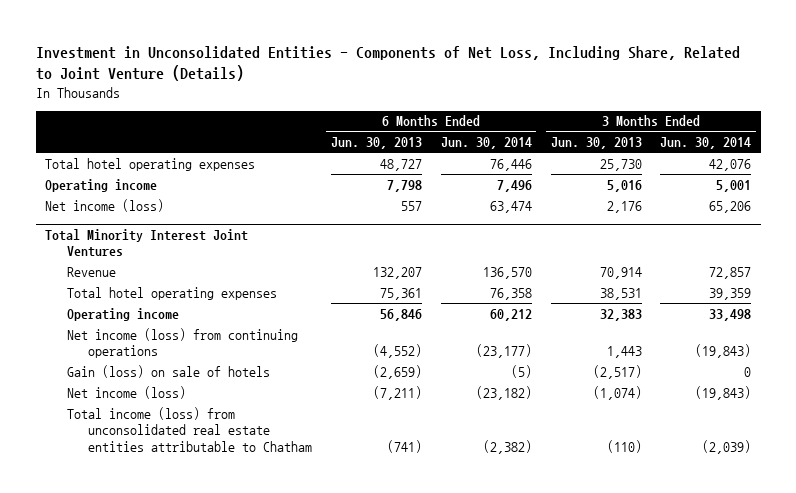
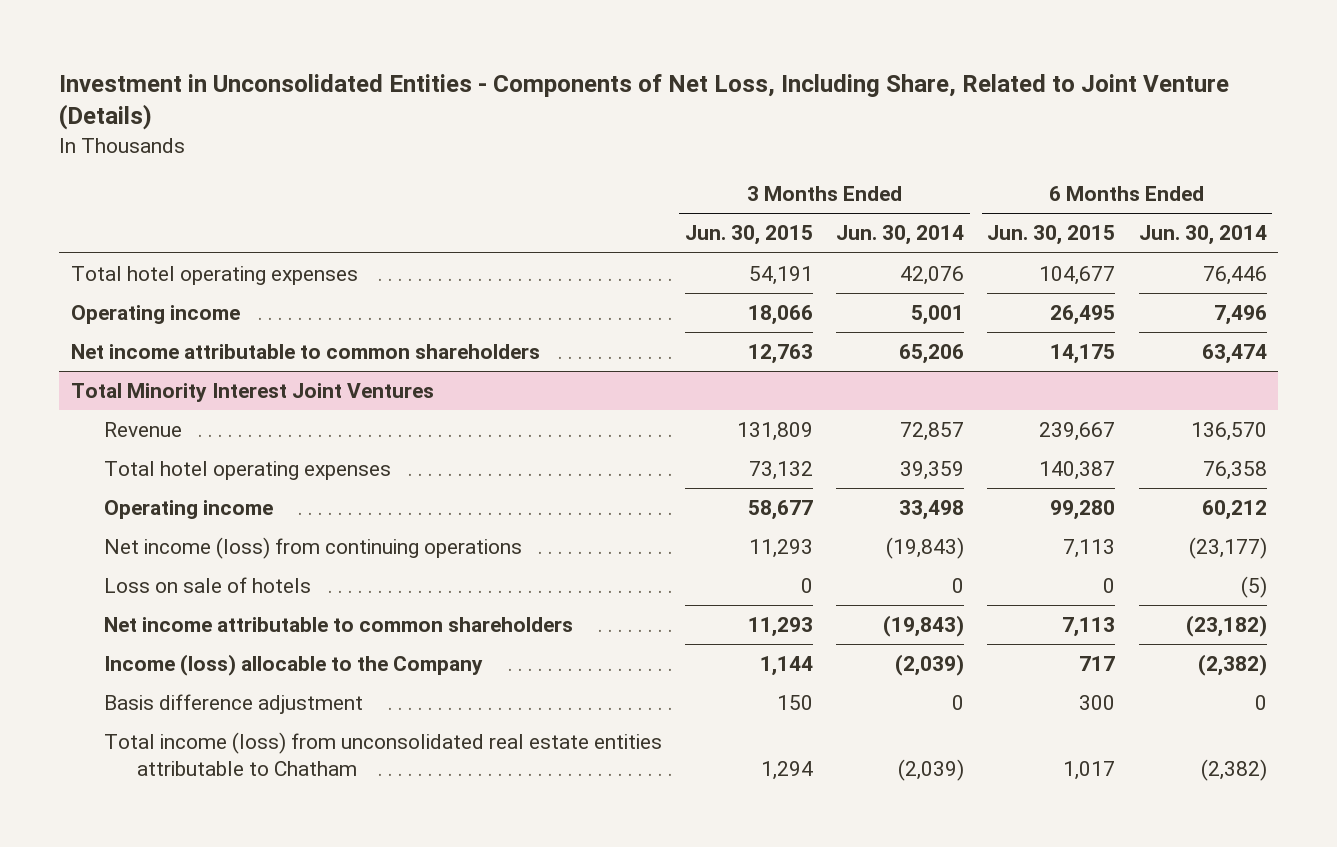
- | 6 Months Ended Jun. 30, 2013 | 6 Months Ended Jun. 30, 2014 | 3 Months Ended Jun. 30, 2013 | 3 Months Ended Jun. 30, 2014
+ | 3 Months Ended Jun. 30, 2015 | 3 Months Ended Jun. 30, 2014 | 6 Months Ended Jun. 30, 2015 | 6 Months Ended Jun. 30, 2014
- Net income (loss) | 557 | 63,474 | 2,176 | 65,206
+ Net income attributable to common shareholders | 12,763 | 65,206 | 14,175 | 63,474
@ Total Minority Interest Joint Ventures
- Gain (loss) on sale of hotels | (2,659) | (5) | (2,517) | 0
- Net income (loss) | (7,211) | (23,182) | (1,074) | (19,843)
+ Loss on sale of hotels | 0 | 0 | 0 | (5)
+ Net income attributable to common shareholders | 11,293 | (19,843) | 7,113 | (23,182)
+ Income (loss) allocable to the Company | 1,144 | (2,039) | 717 | (2,382)
+ Basis difference adjustment | 150 | 0 | 300 | 0

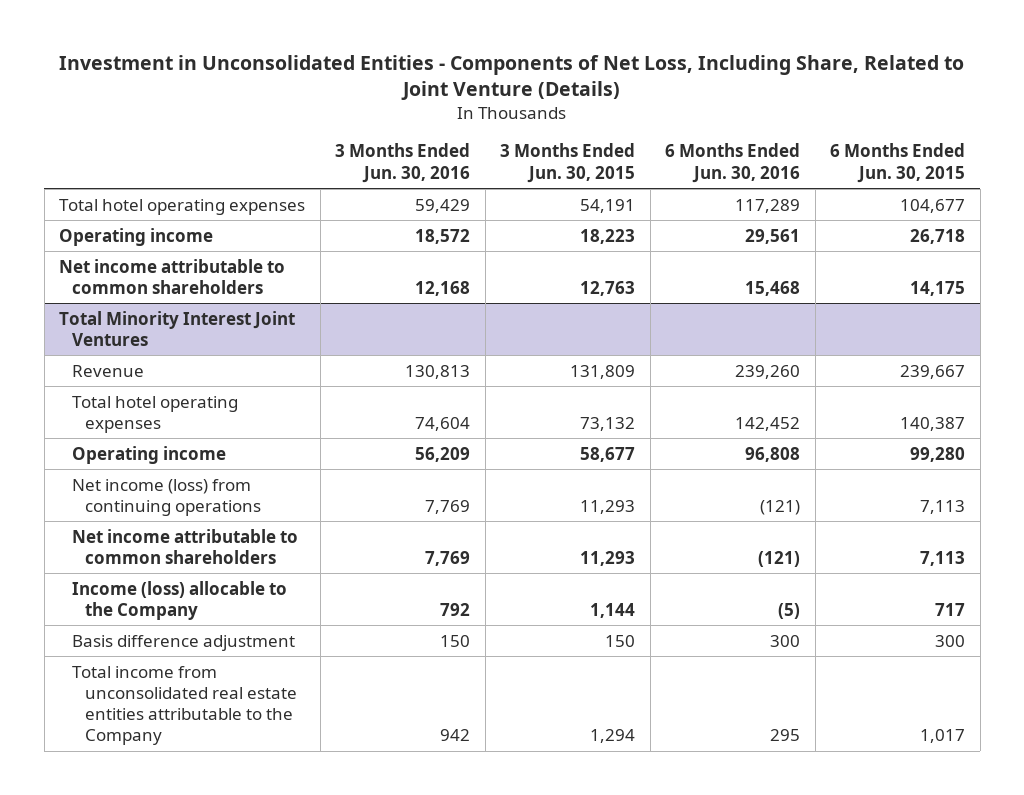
- | 3 Months Ended Jun. 30, 2015 | 3 Months Ended Jun. 30, 2014 | 6 Months Ended Jun. 30, 2015 | 6 Months Ended Jun. 30, 2014
+ | 3 Months Ended Jun. 30, 2016 | 3 Months Ended Jun. 30, 2015 | 6 Months Ended Jun. 30, 2016 | 6 Months Ended Jun. 30, 2015
- Operating income | 18,066 | 5,001 | 26,495 | 7,496
+ Operating income | 18,572 | 18,223 | 29,561 | 26,718
@ Total Minority Interest Joint Ventures
- Loss on sale of hotels | 0 | 0 | 0 | (5)
- Total income (loss) from unconsolidated real estate entities attributable to Chatham | 1,294 | (2,039) | 1,017 | (2,382)
+ Total income from unconsolidated real estate entities attributable to the Company | 942 | 1,294 | 295 | 1,017

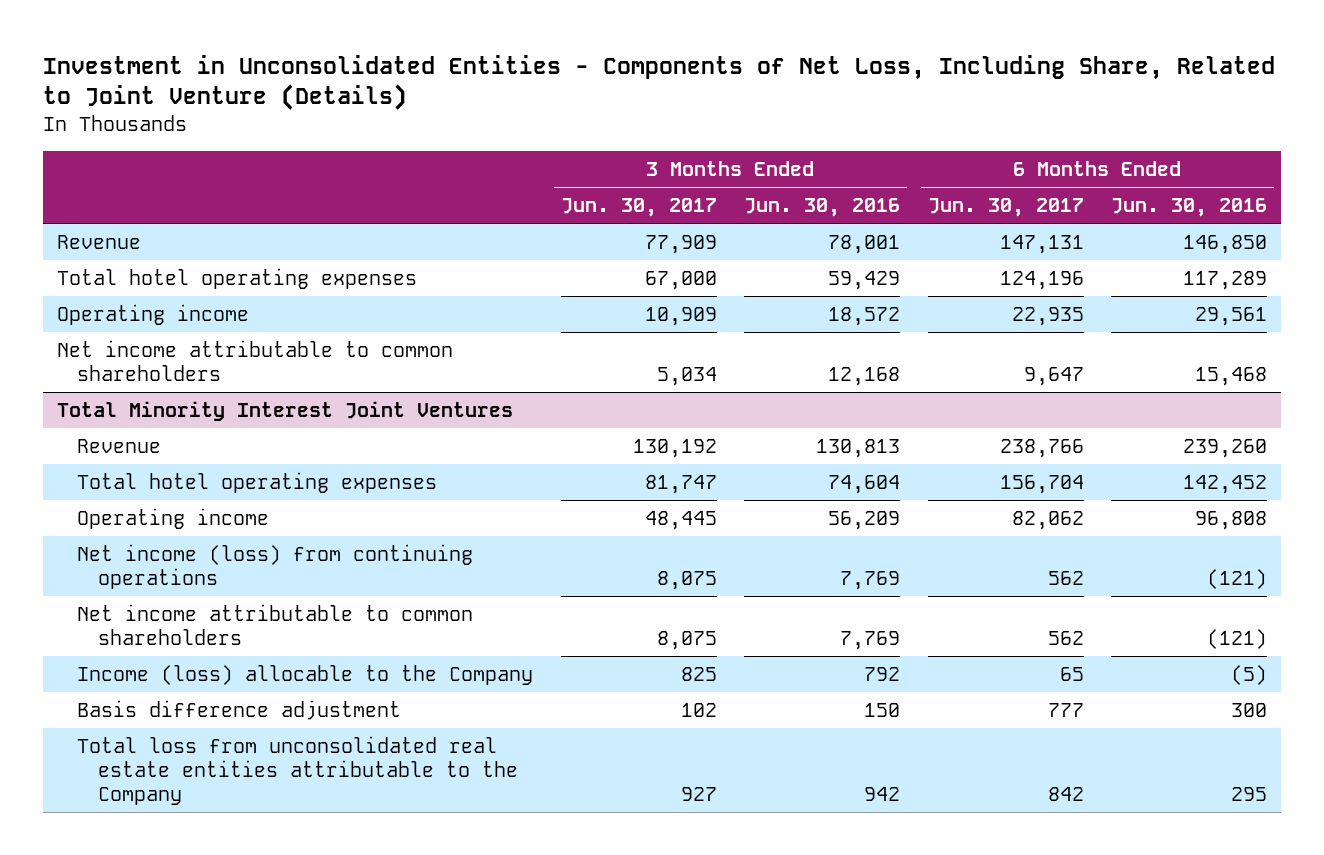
- | 3 Months Ended Jun. 30, 2016 | 3 Months Ended Jun. 30, 2015 | 6 Months Ended Jun. 30, 2016 | 6 Months Ended Jun. 30, 2015
+ | 3 Months Ended Jun. 30, 2017 | 3 Months Ended Jun. 30, 2016 | 6 Months Ended Jun. 30, 2017 | 6 Months Ended Jun. 30, 2016
+ Revenue | 77,909 | 78,001 | 147,131 | 146,850
@ Total Minority Interest Joint Ventures
- Total income from unconsolidated real estate entities attributable to the Company | 942 | 1,294 | 295 | 1,017
+ Total loss from unconsolidated real estate entities attributable to the Company | 927 | 942 | 842 | 295

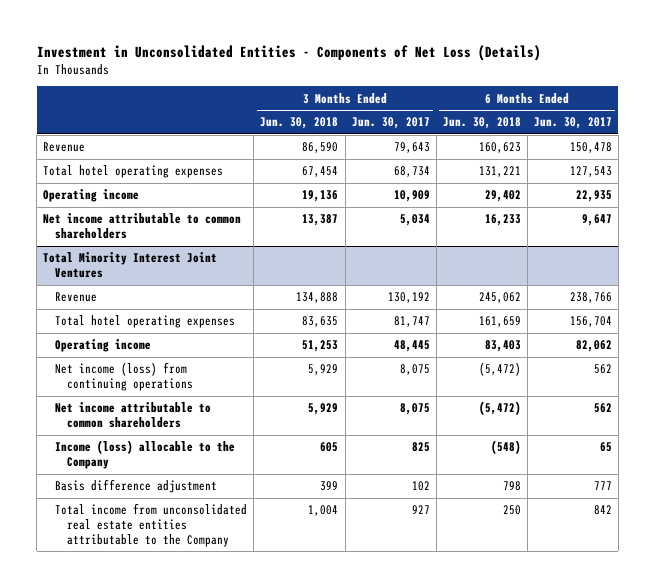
- Investment in Unconsolidated Entities - Components of Net Loss, Including Share, Related to Joint Venture (Details)
+ Investment in Unconsolidated Entities - Components of Net Loss (Details)
- | 3 Months Ended Jun. 30, 2017 | 3 Months Ended Jun. 30, 2016 | 6 Months Ended Jun. 30, 2017 | 6 Months Ended Jun. 30, 2016
+ | 3 Months Ended Jun. 30, 2018 | 3 Months Ended Jun. 30, 2017 | 6 Months Ended Jun. 30, 2018 | 6 Months Ended Jun. 30, 2017
- Revenue | 77,909 | 78,001 | 147,131 | 146,850
- Total hotel operating expenses | 67,000 | 59,429 | 124,196 | 117,289
+ Revenue | 86,590 | 79,643 | 160,623 | 150,478
+ Total hotel operating expenses | 67,454 | 68,734 | 131,221 | 127,543
@ Total Minority Interest Joint Ventures
- Total loss from unconsolidated real estate entities attributable to the Company | 927 | 942 | 842 | 295
+ Total income from unconsolidated real estate entities attributable to the Company | 1,004 | 927 | 250 | 842

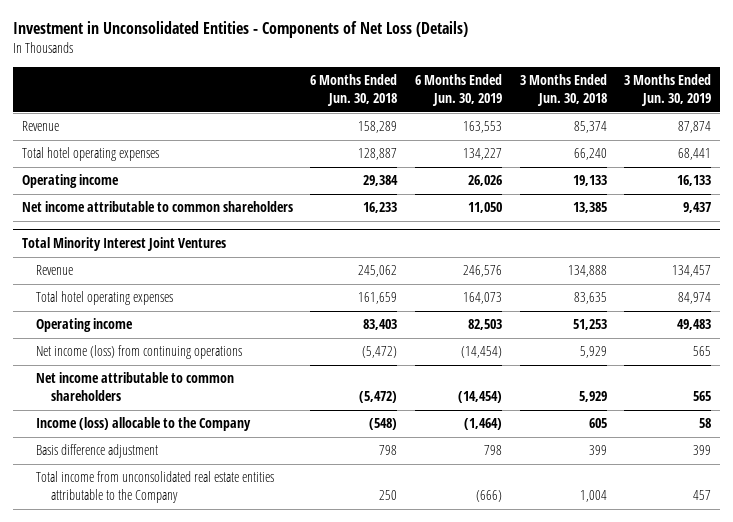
- | 3 Months Ended Jun. 30, 2018 | 3 Months Ended Jun. 30, 2017 | 6 Months Ended Jun. 30, 2018 | 6 Months Ended Jun. 30, 2017
+ | 6 Months Ended Jun. 30, 2018 | 6 Months Ended Jun. 30, 2019 | 3 Months Ended Jun. 30, 2018 | 3 Months Ended Jun. 30, 2019
- Revenue | 86,590 | 79,643 | 160,623 | 150,478
- Total hotel operating expenses | 67,454 | 68,734 | 131,221 | 127,543
- Operating income | 19,136 | 10,909 | 29,402 | 22,935
- Net income attributable to common shareholders | 13,387 | 5,034 | 16,233 | 9,647
+ Revenue | 158,289 | 163,553 | 85,374 | 87,874
+ Total hotel operating expenses | 128,887 | 134,227 | 66,240 | 68,441
+ Operating income | 29,384 | 26,026 | 19,133 | 16,133
+ Net income attributable to common shareholders | 16,233 | 11,050 | 13,385 | 9,437

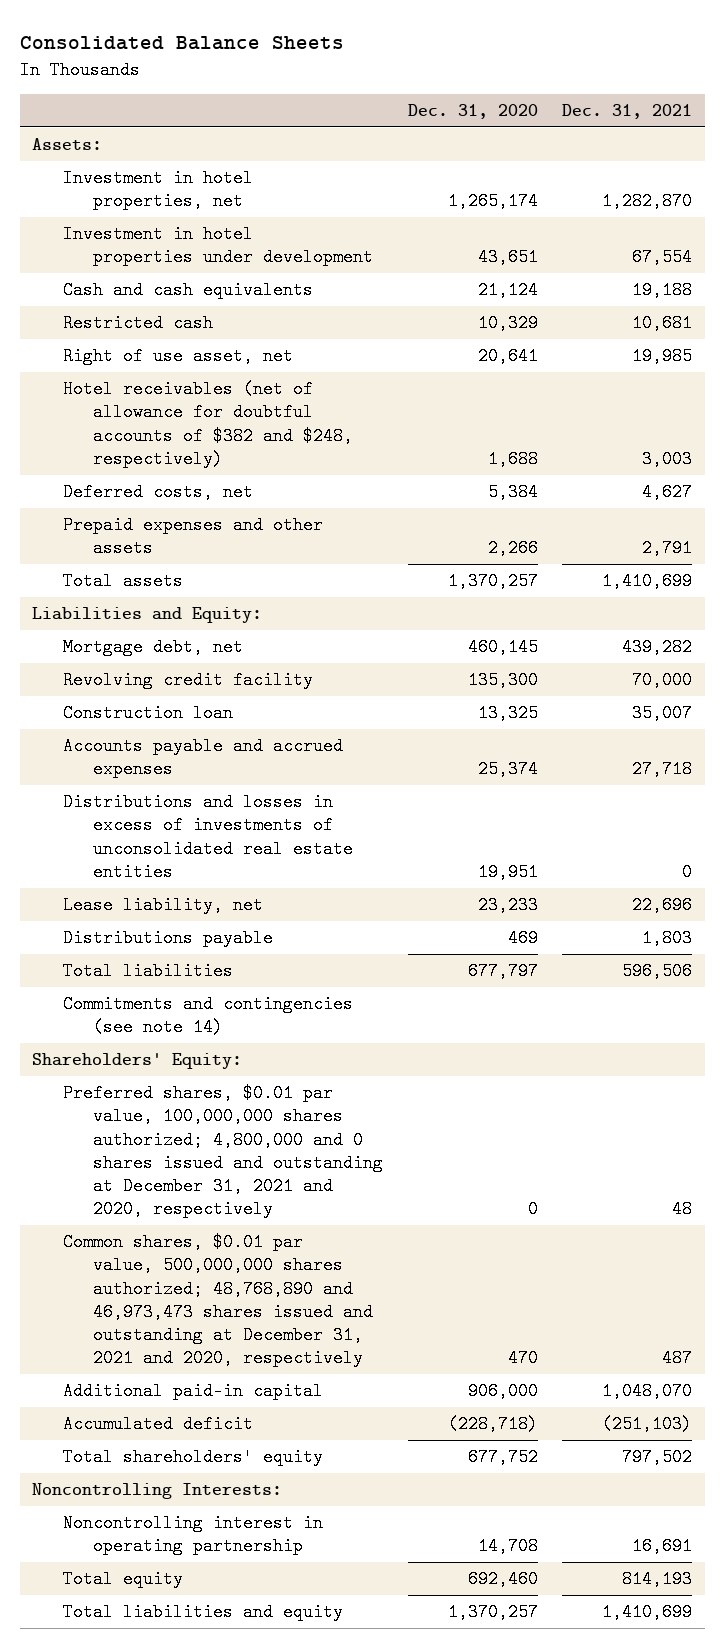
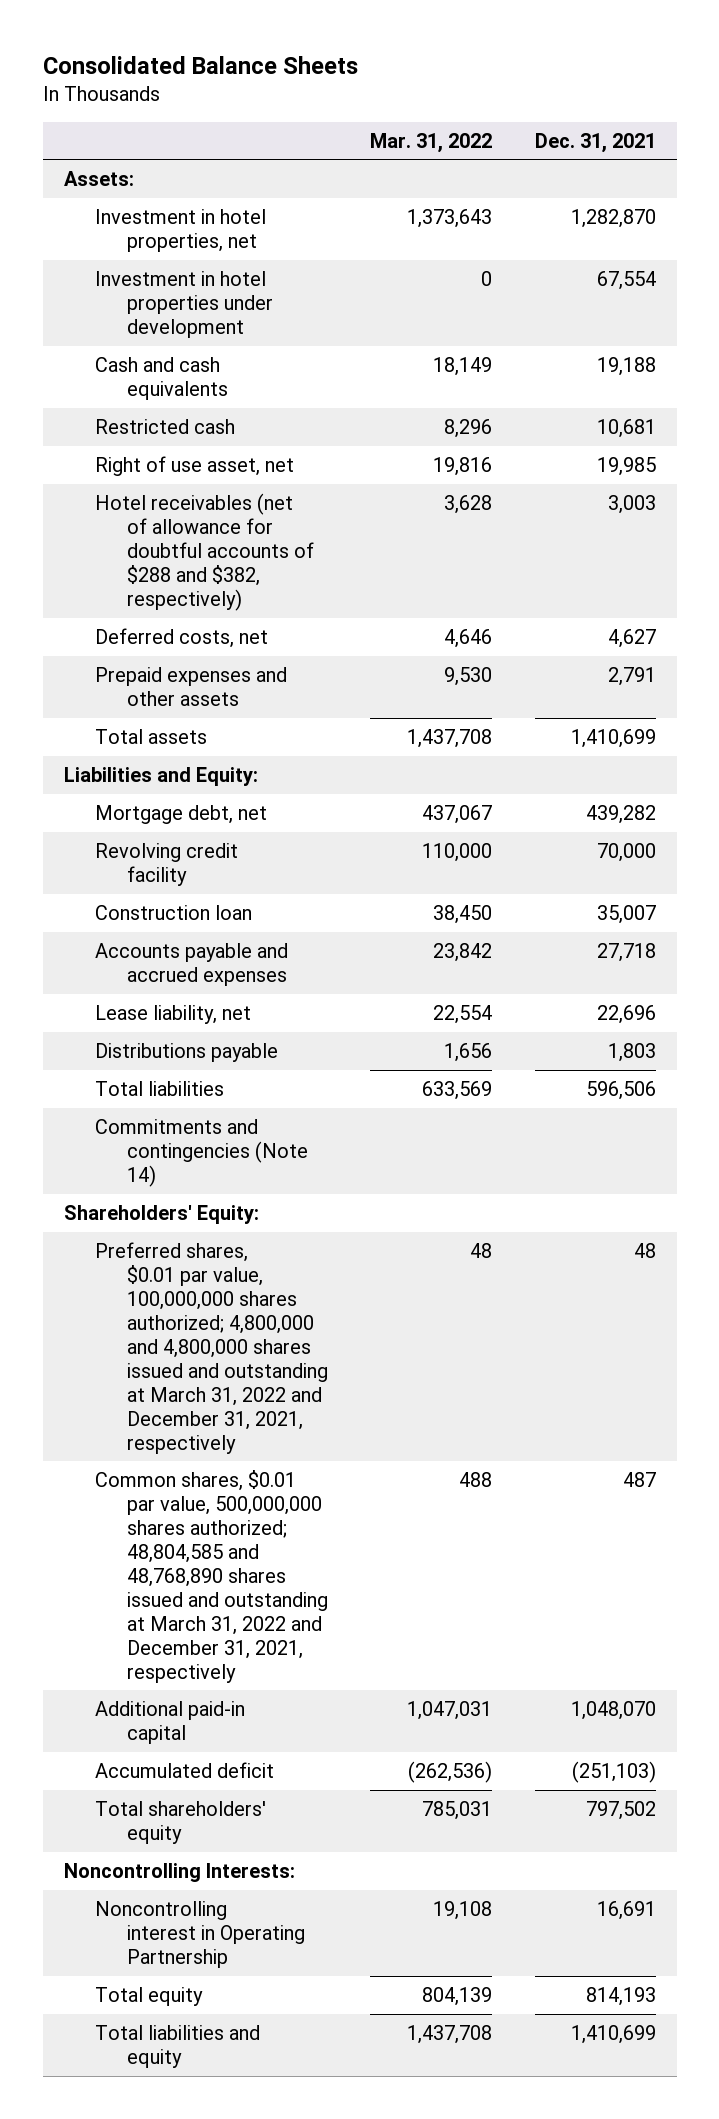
- | Dec. 31, 2020 | Dec. 31, 2021
+ | Mar. 31, 2022 | Dec. 31, 2021
- Hotel receivables (net of allowance for doubtful accounts of $382 and $248, respectively) | 1,688 | 3,003
+ Hotel receivables (net of allowance for doubtful accounts of $288 and $382, respectively) | 3,628 | 3,003
- Distributions and losses in excess of investments of unconsolidated real estate entities | 19,951 | 0
- Commitments and contingencies (see note 14)
+ Commitments and contingencies (Note 14)
- Preferred shares, $0.01 par value, 100,000,000 shares authorized; 4,800,000 and 0 shares issued and outstanding at December 31, 2021 and 2020, respectively | 0 | 48
- Common shares, $0.01 par value, 500,000,000 shares authorized; 48,768,890 and 46,973,473 shares issued and outstanding at December 31, 2021 and 2020, respectively | 470 | 487
+ Preferred shares, $0.01 par value, 100,000,000 shares authorized; 4,800,000 and 4,800,000 shares issued and outstanding at March 31, 2022 and December 31, 2021, respectively | 48 | 48
+ Common shares, $0.01 par value, 500,000,000 shares authorized; 48,804,585 and 48,768,890 shares issued and outstanding at March 31, 2022 and December 31, 2021, respectively | 488 | 487
- Noncontrolling interest in operating partnership | 14,708 | 16,691
+ Noncontrolling interest in Operating Partnership | 19,108 | 16,691

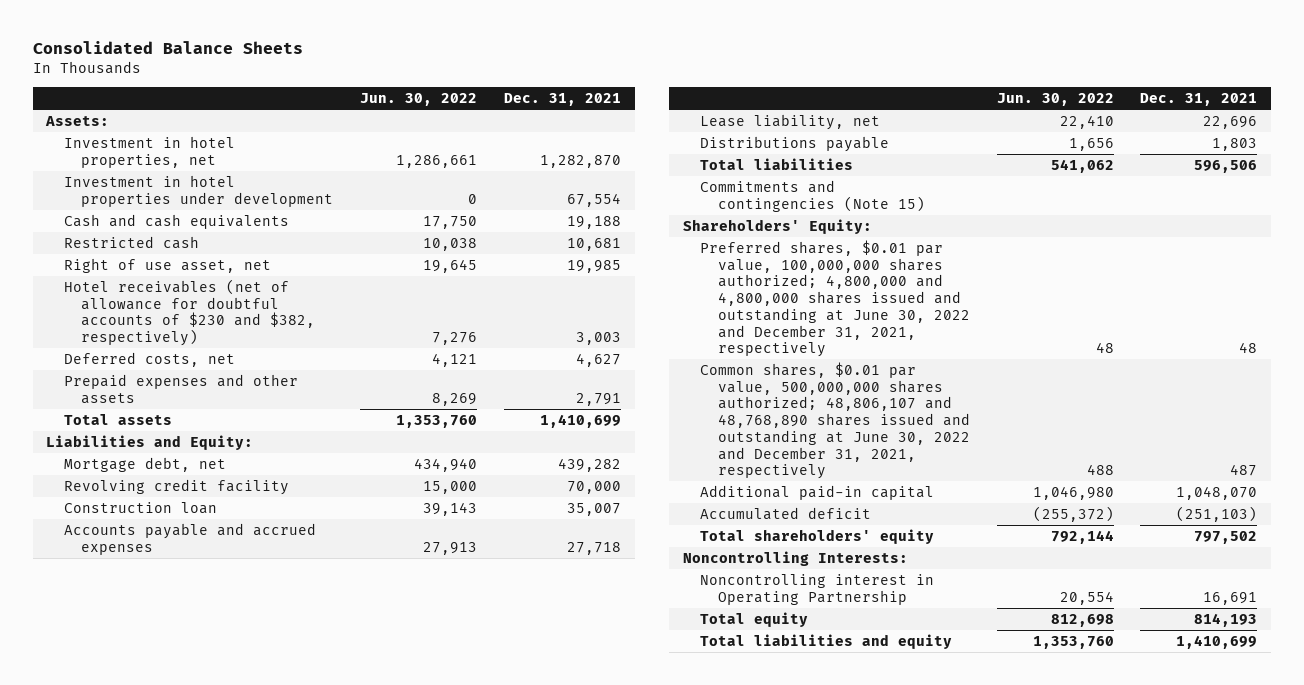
- | Mar. 31, 2022 | Dec. 31, 2021
+ | Jun. 30, 2022 | Dec. 31, 2021
- Hotel receivables (net of allowance for doubtful accounts of $288 and $382, respectively) | 3,628 | 3,003
+ Hotel receivables (net of allowance for doubtful accounts of $230 and $382, respectively) | 7,276 | 3,003
- Commitments and contingencies (Note 14)
+ Commitments and contingencies (Note 15)
- Preferred shares, $0.01 par value, 100,000,000 shares authorized; 4,800,000 and 4,800,000 shares issued and outstanding at March 31, 2022 and December 31, 2021, respectively | 48 | 48
- Common shares, $0.01 par value, 500,000,000 shares authorized; 48,804,585 and 48,768,890 shares issued and outstanding at March 31, 2022 and December 31, 2021, respectively | 488 | 487
+ Preferred shares, $0.01 par value, 100,000,000 shares authorized; 4,800,000 and 4,800,000 shares issued and outstanding at June 30, 2022 and December 31, 2021, respectively | 48 | 48
+ Common shares, $0.01 par value, 500,000,000 shares authorized; 48,806,107 and 48,768,890 shares issued and outstanding at June 30, 2022 and December 31, 2021, respectively | 488 | 487

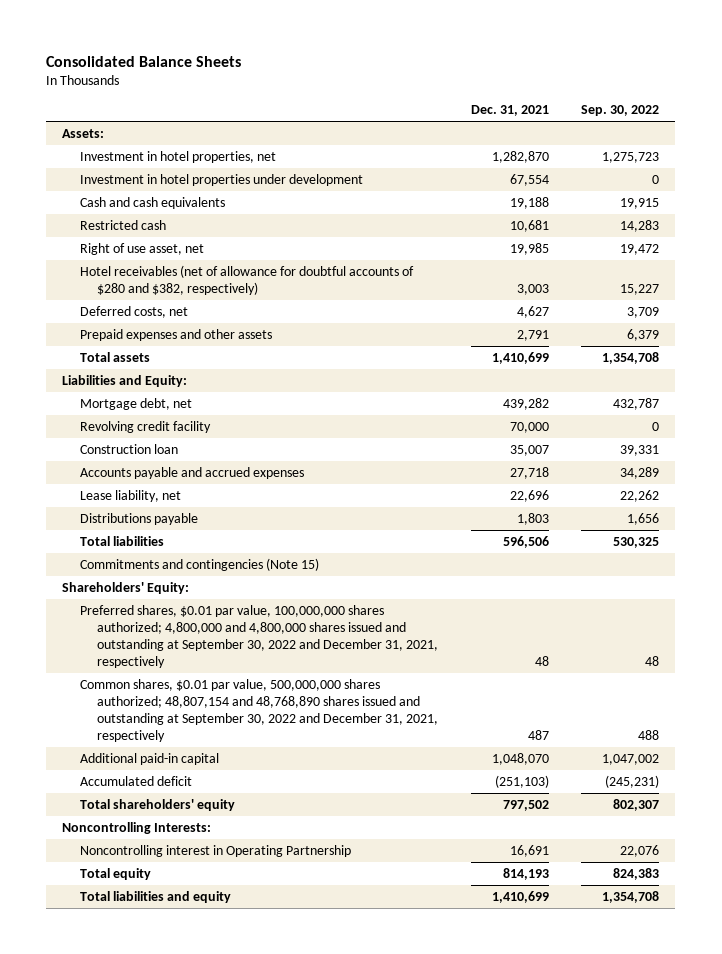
- | Jun. 30, 2022 | Dec. 31, 2021
+ | Dec. 31, 2021 | Sep. 30, 2022
- Hotel receivables (net of allowance for doubtful accounts of $230 and $382, respectively) | 7,276 | 3,003
+ Hotel receivables (net of allowance for doubtful accounts of $280 and $382, respectively) | 3,003 | 15,227
- Preferred shares, $0.01 par value, 100,000,000 shares authorized; 4,800,000 and 4,800,000 shares issued and outstanding at June 30, 2022 and December 31, 2021, respectively | 48 | 48
- Common shares, $0.01 par value, 500,000,000 shares authorized; 48,806,107 and 48,768,890 shares issued and outstanding at June 30, 2022 and December 31, 2021, respectively | 488 | 487
+ Preferred shares, $0.01 par value, 100,000,000 shares authorized; 4,800,000 and 4,800,000 shares issued and outstanding at September 30, 2022 and December 31, 2021, respectively | 48 | 48
+ Common shares, $0.01 par value, 500,000,000 shares authorized; 48,807,154 and 48,768,890 shares issued and outstanding at September 30, 2022 and December 31, 2021, respectively | 487 | 488

